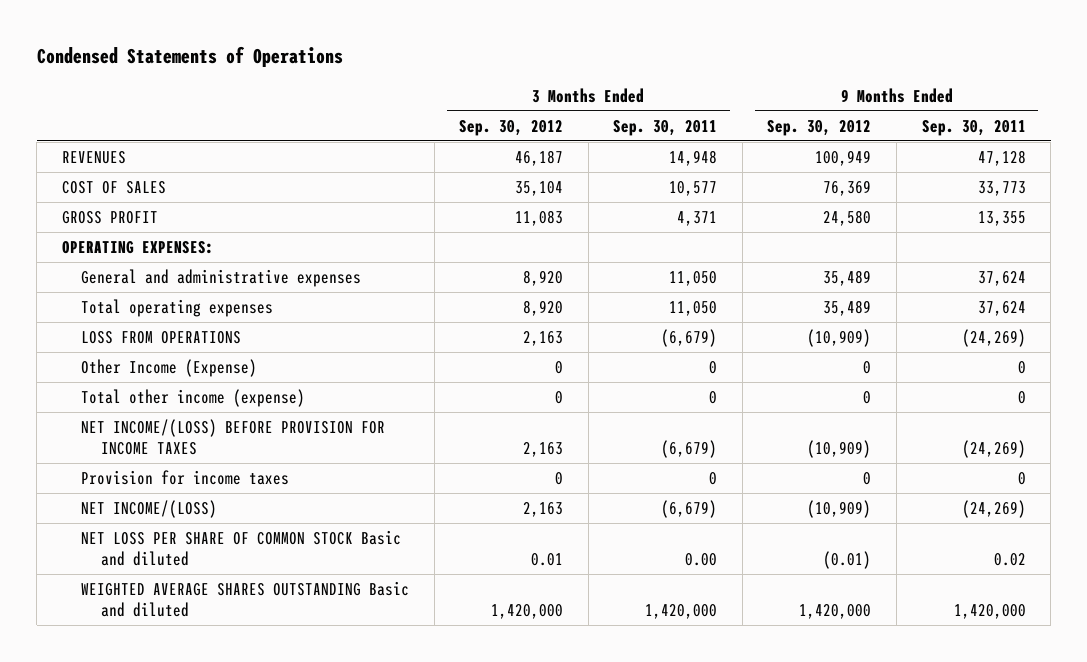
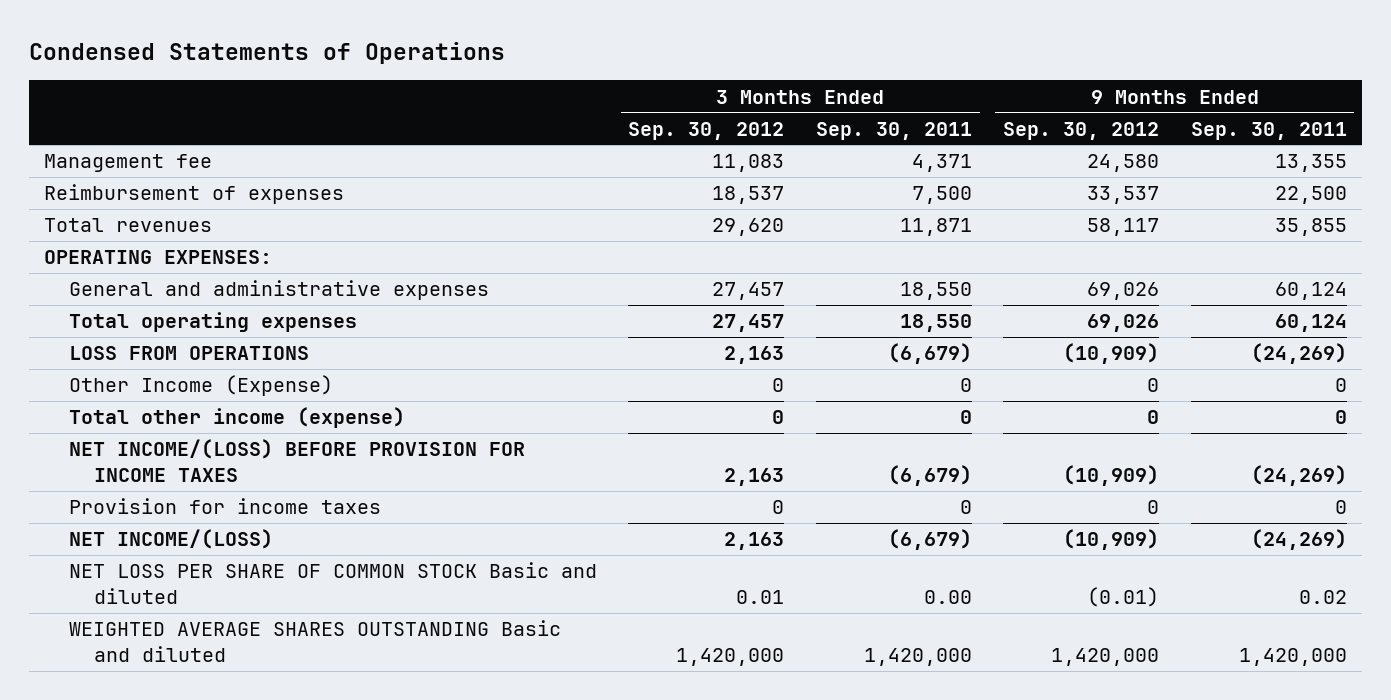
- REVENUES | 46,187 | 14,948 | 100,949 | 47,128
- COST OF SALES | 35,104 | 10,577 | 76,369 | 33,773
- GROSS PROFIT | 11,083 | 4,371 | 24,580 | 13,355
+ Management fee | 11,083 | 4,371 | 24,580 | 13,355
+ Reimbursement of expenses | 18,537 | 7,500 | 33,537 | 22,500
+ Total revenues | 29,620 | 11,871 | 58,117 | 35,855
- General and administrative expenses | 8,920 | 11,050 | 35,489 | 37,624
- Total operating expenses | 8,920 | 11,050 | 35,489 | 37,624
+ General and administrative expenses | 27,457 | 18,550 | 69,026 | 60,124
+ Total operating expenses | 27,457 | 18,550 | 69,026 | 60,124

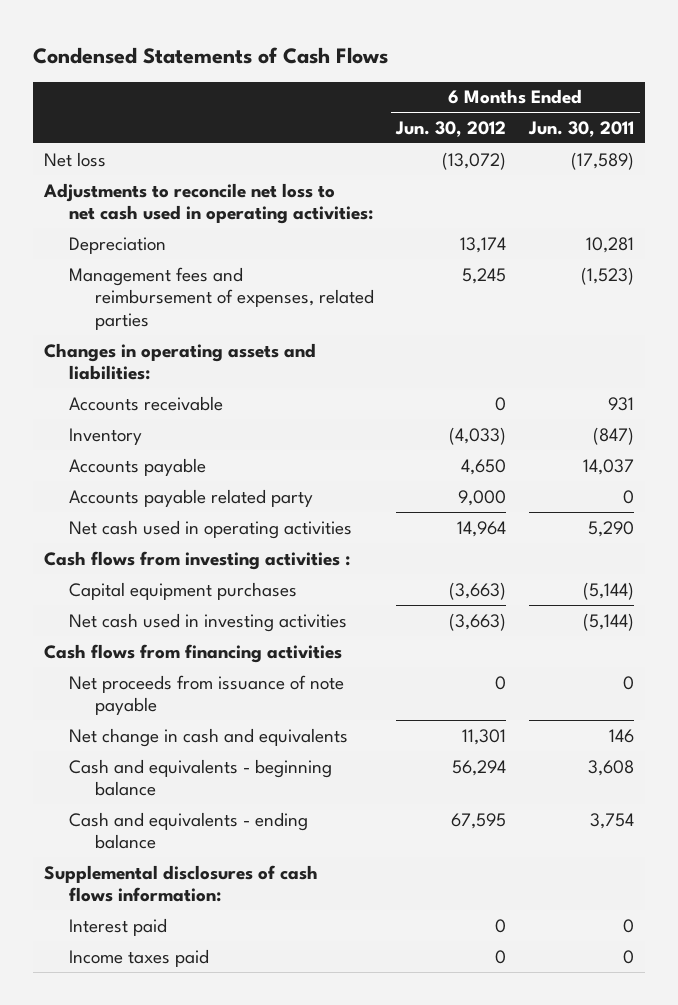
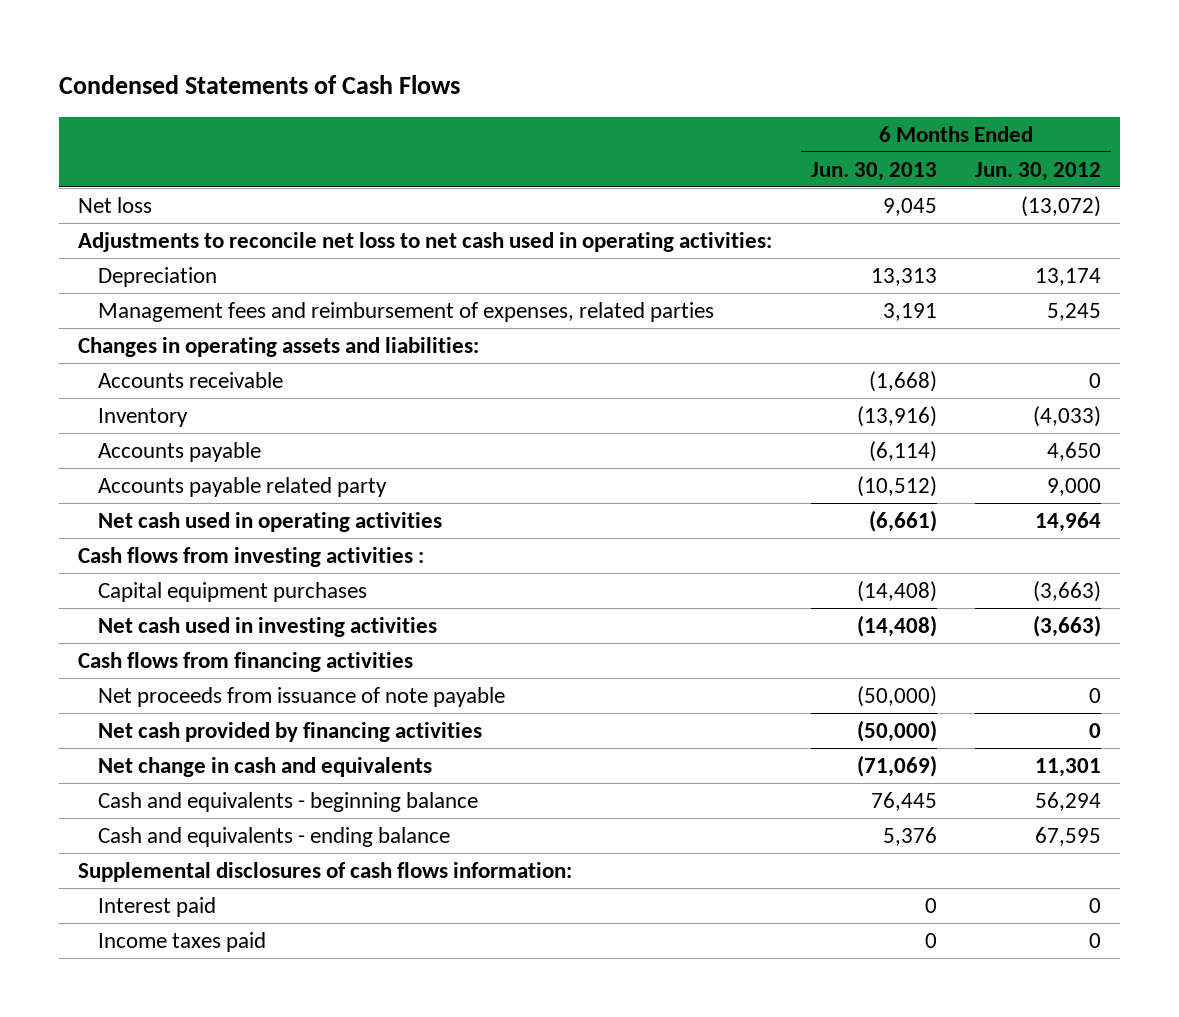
- | 6 Months Ended Jun. 30, 2012 | 6 Months Ended Jun. 30, 2011
+ | 6 Months Ended Jun. 30, 2013 | 6 Months Ended Jun. 30, 2012
+ Net cash provided by financing activities | (50,000) | 0

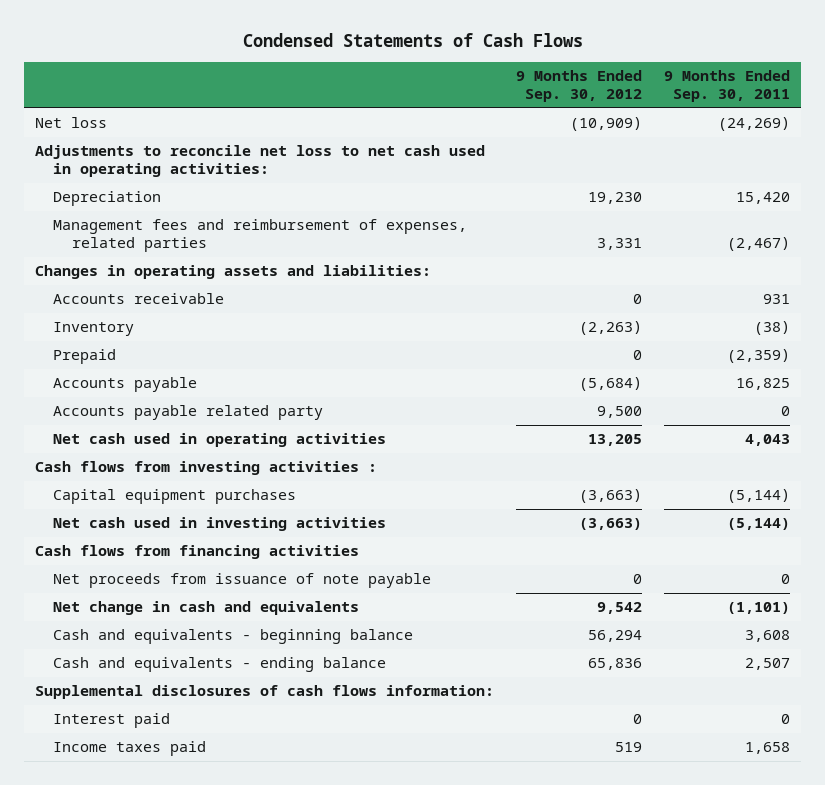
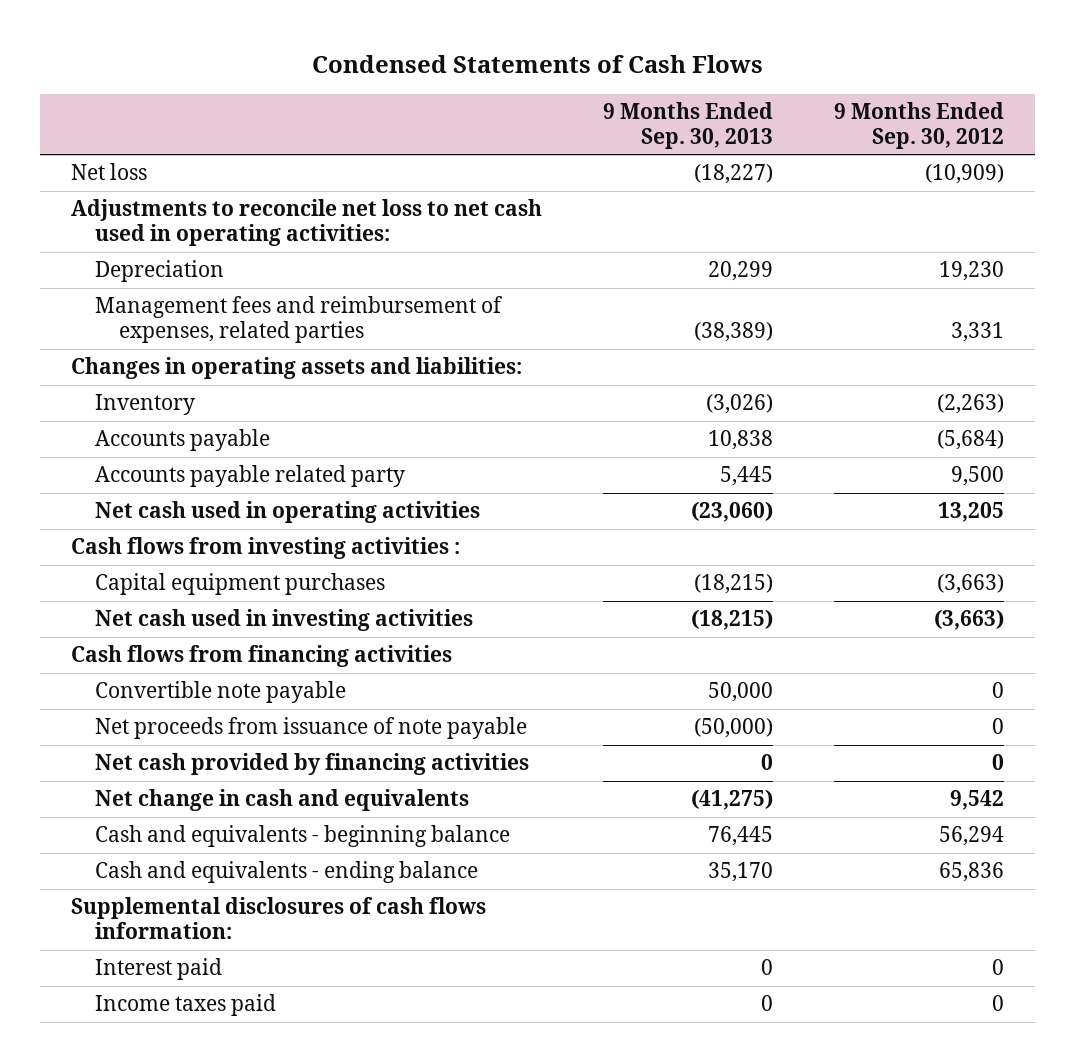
- | 9 Months Ended Sep. 30, 2012 | 9 Months Ended Sep. 30, 2011
+ | 9 Months Ended Sep. 30, 2013 | 9 Months Ended Sep. 30, 2012
- Accounts receivable | 0 | 931
- Prepaid | 0 | (2,359)
+ Convertible note payable | 50,000 | 0
+ Net cash provided by financing activities | 0 | 0
- Income taxes paid | 519 | 1,658
+ Income taxes paid | 0 | 0

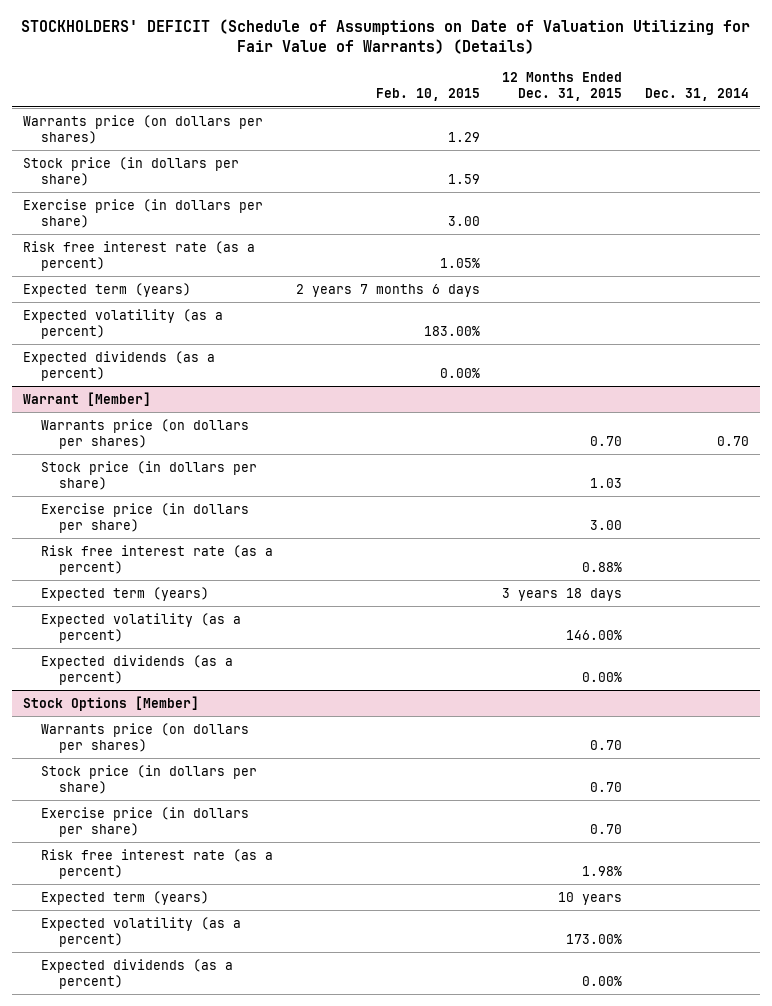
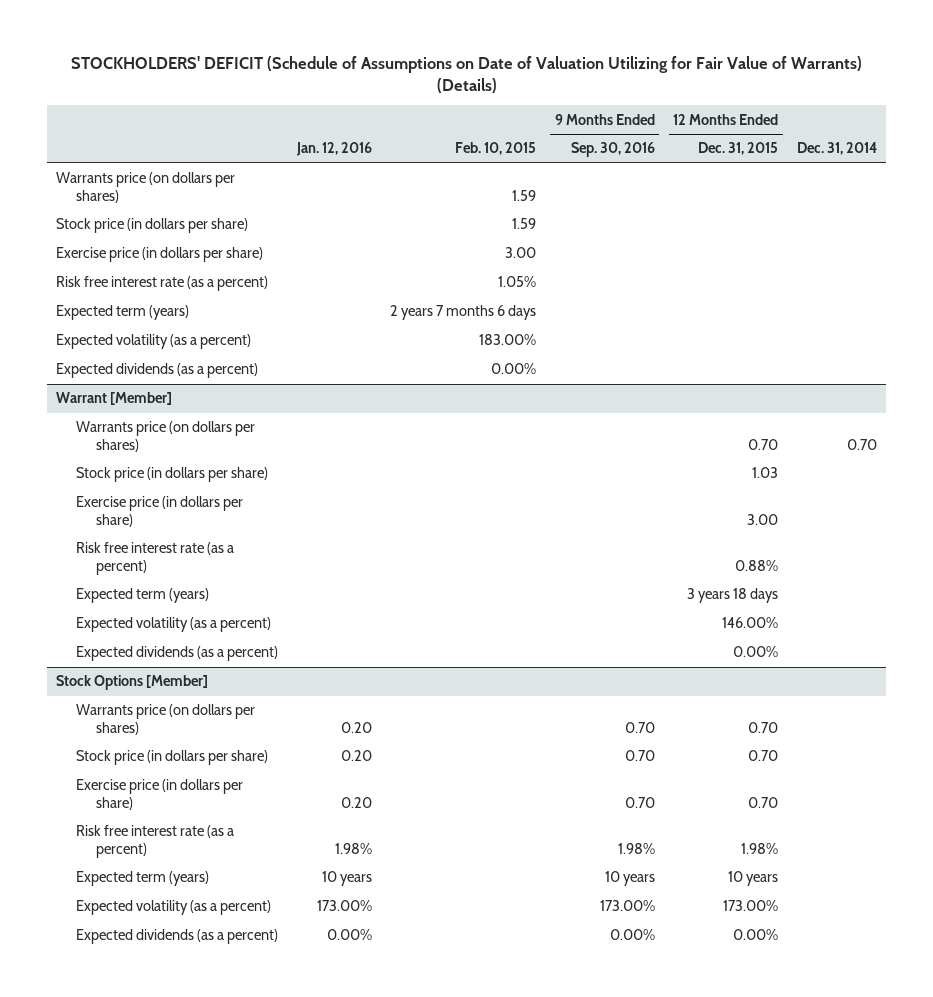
- | Feb. 10, 2015 | 12 Months Ended Dec. 31, 2015 | Dec. 31, 2014
+ | Jan. 12, 2016 | Feb. 10, 2015 | 9 Months Ended Sep. 30, 2016 | 12 Months Ended Dec. 31, 2015 | Dec. 31, 2014
- Warrants price (on dollars per shares) | 1.29 | |
+ Warrants price (on dollars per shares) | | 1.59 | | |

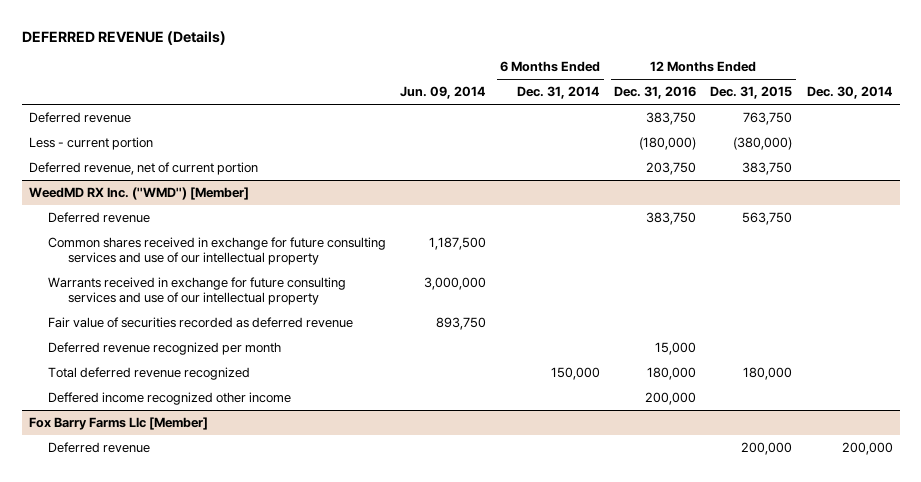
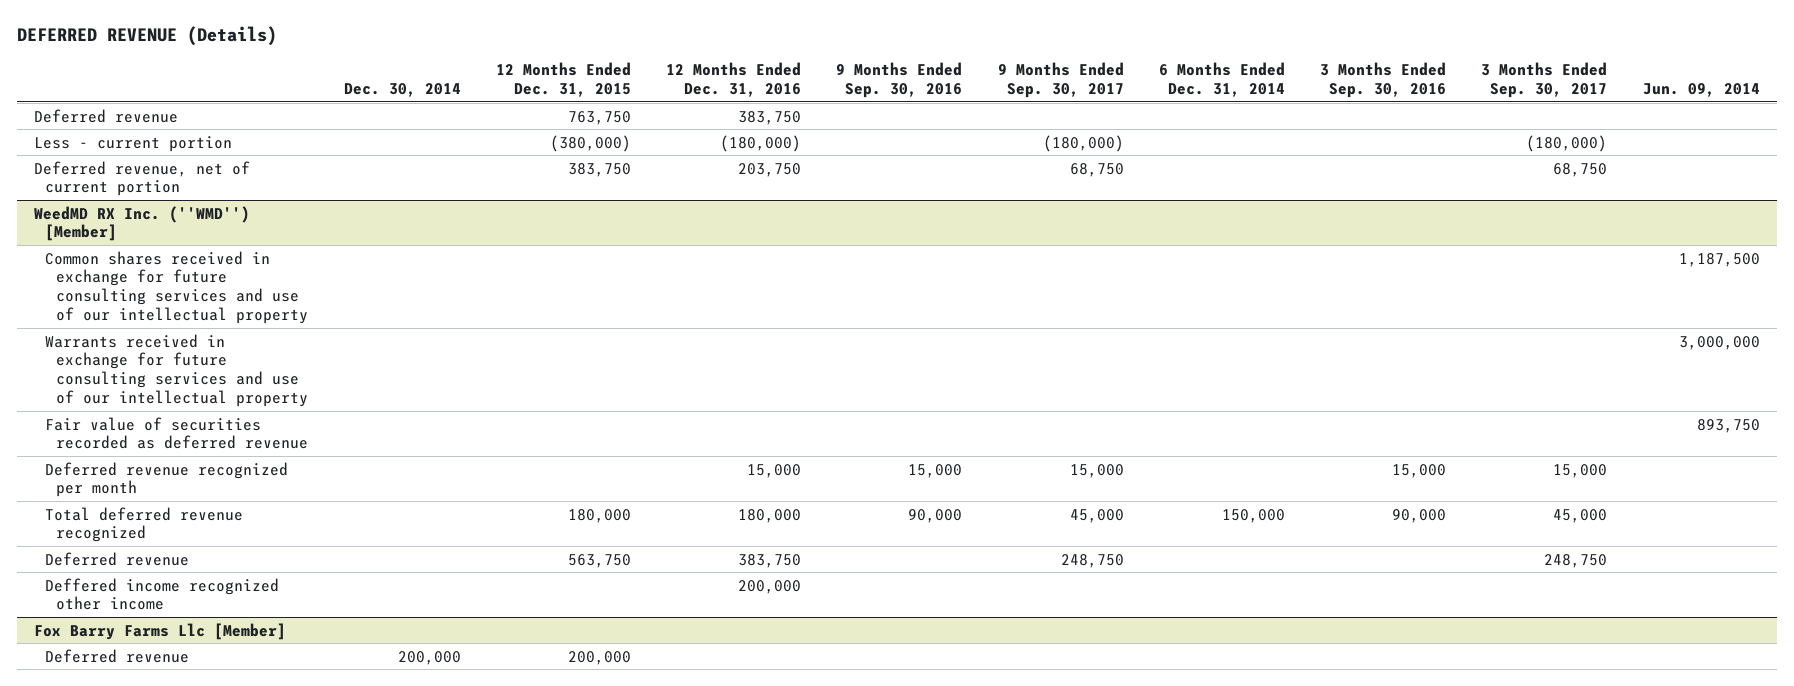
- | Jun. 09, 2014 | 6 Months Ended Dec. 31, 2014 | 12 Months Ended Dec. 31, 2016 | 12 Months Ended Dec. 31, 2015 | Dec. 30, 2014
+ | Dec. 30, 2014 | 12 Months Ended Dec. 31, 2015 | 12 Months Ended Dec. 31, 2016 | 9 Months Ended Sep. 30, 2016 | 9 Months Ended Sep. 30, 2017 | 6 Months Ended Dec. 31, 2014 | 3 Months Ended Sep. 30, 2016 | 3 Months Ended Sep. 30, 2017 | Jun. 09, 2014
@ WeedMD RX Inc. (''WMD'') [Member]
moved down: Deferred revenue | | 563,750 | 383,750 | | 248,750 | | | 248,750 |

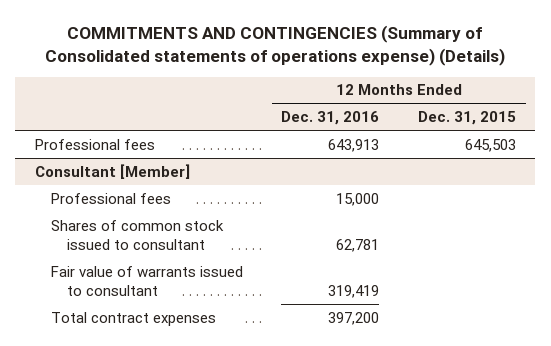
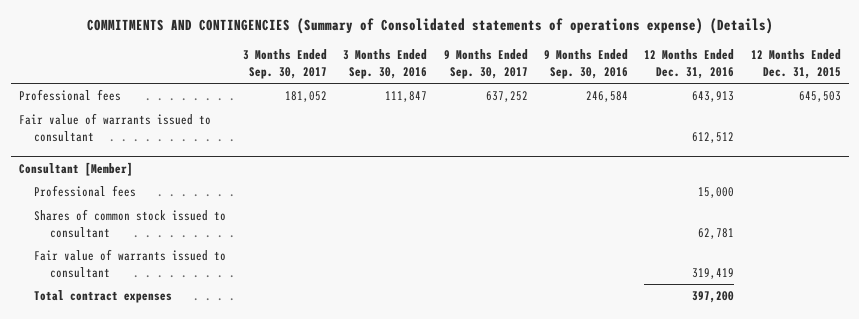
- | 12 Months Ended Dec. 31, 2016 | 12 Months Ended Dec. 31, 2015
+ | 3 Months Ended Sep. 30, 2017 | 3 Months Ended Sep. 30, 2016 | 9 Months Ended Sep. 30, 2017 | 9 Months Ended Sep. 30, 2016 | 12 Months Ended Dec. 31, 2016 | 12 Months Ended Dec. 31, 2015
+ Fair value of warrants issued to consultant | | | | | 612,512 |

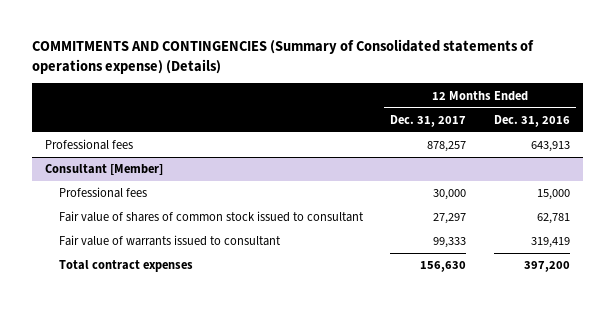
- | 3 Months Ended Sep. 30, 2017 | 3 Months Ended Sep. 30, 2016 | 9 Months Ended Sep. 30, 2017 | 9 Months Ended Sep. 30, 2016 | 12 Months Ended Dec. 31, 2016 | 12 Months Ended Dec. 31, 2015
+ | 12 Months Ended Dec. 31, 2017 | 12 Months Ended Dec. 31, 2016
- Fair value of warrants issued to consultant | | | | | 612,512 |
@ Consultant [Member]
- Shares of common stock issued to consultant | | | | | 62,781 |
+ Fair value of shares of common stock issued to consultant | 27,297 | 62,781

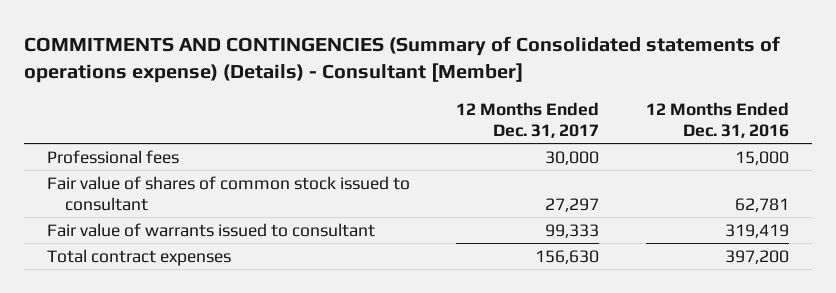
- COMMITMENTS AND CONTINGENCIES (Summary of Consolidated statements of operations expense) (Details)
+ COMMITMENTS AND CONTINGENCIES (Summary of Consolidated statements of operations expense) (Details) - Consultant [Member]
- Professional fees | 878,257 | 643,913
- Consultant [Member]

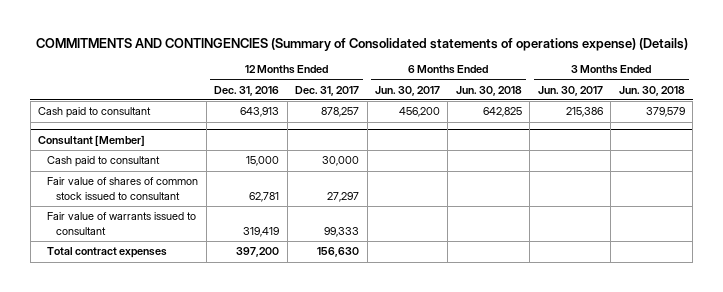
- COMMITMENTS AND CONTINGENCIES (Summary of Consolidated statements of operations expense) (Details) - Consultant [Member]
+ COMMITMENTS AND CONTINGENCIES (Summary of Consolidated statements of operations expense) (Details)
- | 12 Months Ended Dec. 31, 2017 | 12 Months Ended Dec. 31, 2016
+ | 12 Months Ended Dec. 31, 2016 | 12 Months Ended Dec. 31, 2017 | 6 Months Ended Jun. 30, 2017 | 6 Months Ended Jun. 30, 2018 | 3 Months Ended Jun. 30, 2017 | 3 Months Ended Jun. 30, 2018
- Professional fees | 30,000 | 15,000
+ Cash paid to consultant | 643,913 | 878,257 | 456,200 | 642,825 | 215,386 | 379,579
+ Consultant [Member]
+ Cash paid to consultant | 15,000 | 30,000 | | | |

